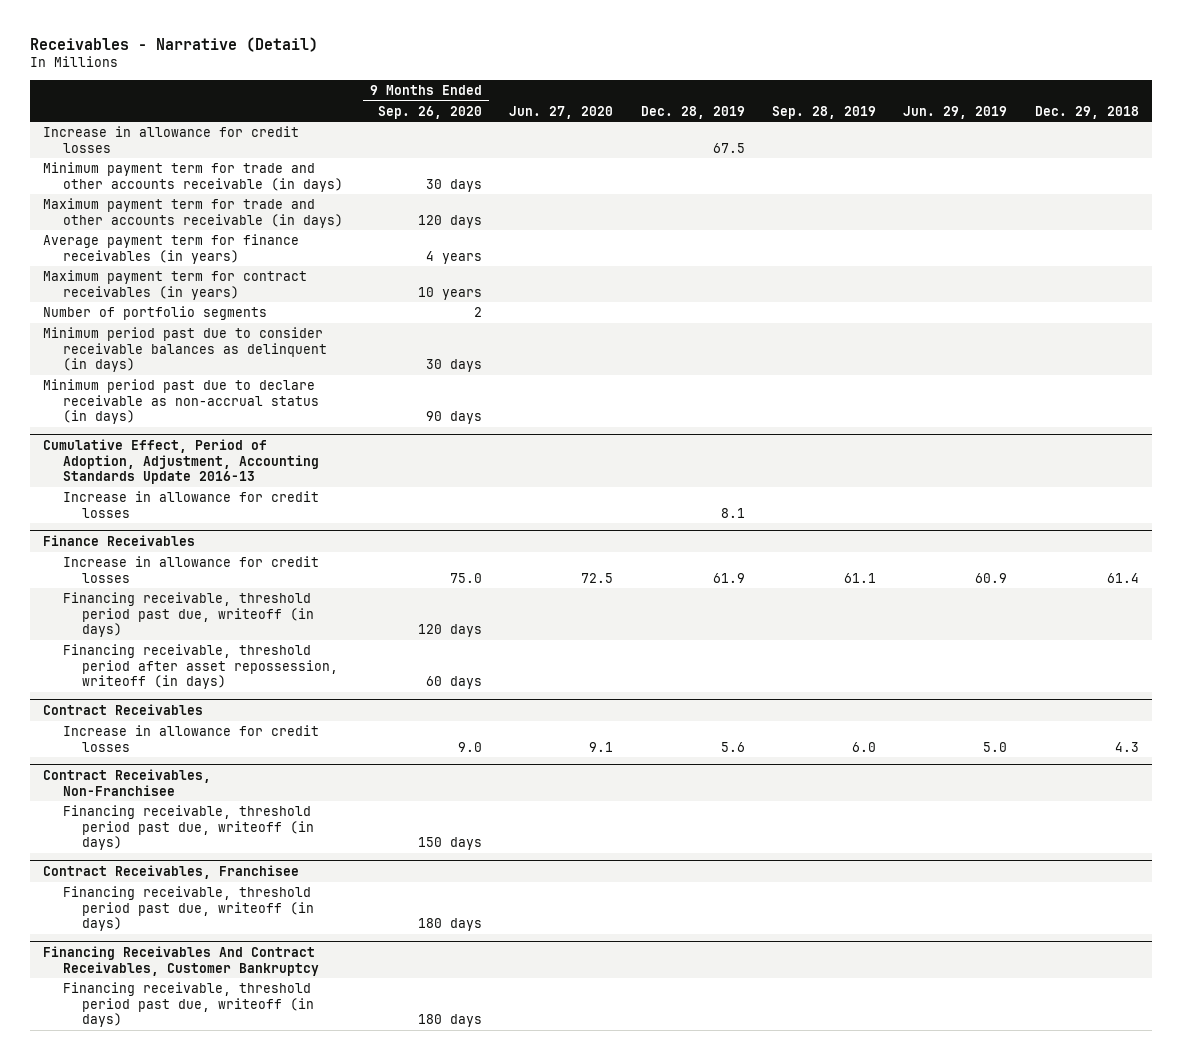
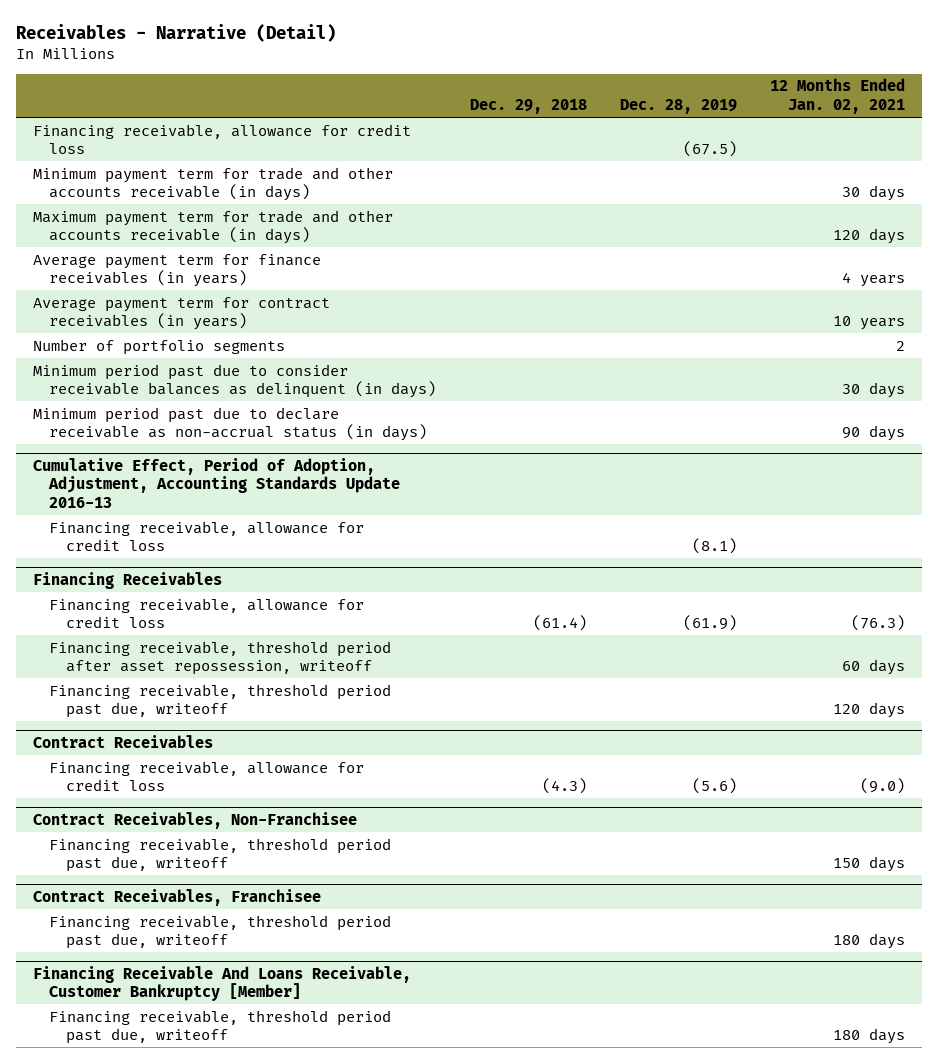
- | 9 Months Ended Sep. 26, 2020 | Jun. 27, 2020 | Dec. 28, 2019 | Sep. 28, 2019 | Jun. 29, 2019 | Dec. 29, 2018
+ | Dec. 29, 2018 | Dec. 28, 2019 | 12 Months Ended Jan. 02, 2021
- Increase in allowance for credit losses | | | 67.5 | | |
+ Financing receivable, allowance for credit loss | | (67.5) |
- Maximum payment term for contract receivables (in years) | 10 years | | | | |
+ Average payment term for contract receivables (in years) | | | 10 years
@ Cumulative Effect, Period of Adoption, Adjustment, Accounting Standards Update 2016-13
- Increase in allowance for credit losses | | | 8.1 | | |
- Finance Receivables
- Increase in allowance for credit losses | 75.0 | 72.5 | 61.9 | 61.1 | 60.9 | 61.4
- Financing receivable, threshold period past due, writeoff (in days) | 120 days | | | | |
- Financing receivable, threshold period after asset repossession, writeoff (in days) | 60 days | | | | |
@ Cumulative Effect, Period of Adoption, Adjustment, Accounting Standards Update 2016-13
+ Financing receivable, allowance for credit loss | | (8.1) |
+ Financing Receivables
+ Financing receivable, allowance for credit loss | (61.4) | (61.9) | (76.3)
+ Financing receivable, threshold period after asset repossession, writeoff | | | 60 days
+ Financing receivable, threshold period past due, writeoff | | | 120 days
@ Contract Receivables
- Increase in allowance for credit losses | 9.0 | 9.1 | 5.6 | 6.0 | 5.0 | 4.3
+ Financing receivable, allowance for credit loss | (4.3) | (5.6) | (9.0)
@ Contract Receivables, Non-Franchisee
- Financing receivable, threshold period past due, writeoff (in days) | 150 days | | | | |
+ Financing receivable, threshold period past due, writeoff | | | 150 days
@ Contract Receivables, Franchisee
- Financing receivable, threshold period past due, writeoff (in days) | 180 days | | | | |
- Financing Receivables And Contract Receivables, Customer Bankruptcy
- Financing receivable, threshold period past due, writeoff (in days) | 180 days | | | | |
@ Contract Receivables, Franchisee
+ Financing receivable, threshold period past due, writeoff | | | 180 days
+ Financing Receivable And Loans Receivable, Customer Bankruptcy [Member]
+ Financing receivable, threshold period past due, writeoff | | | 180 days

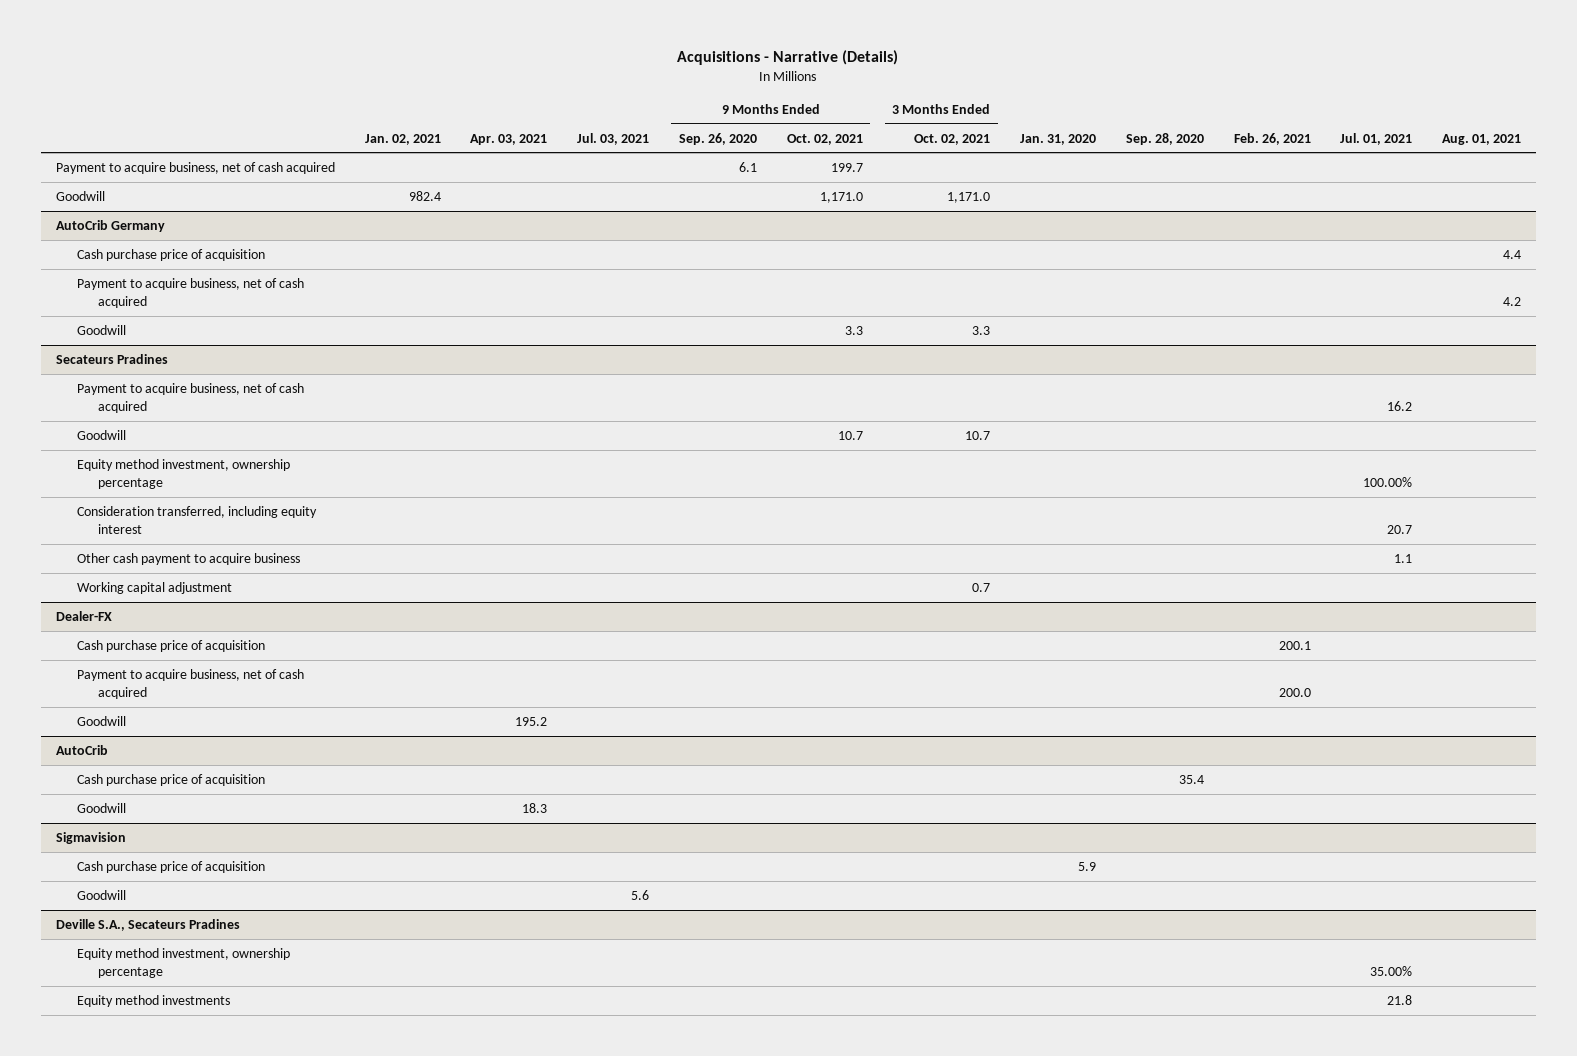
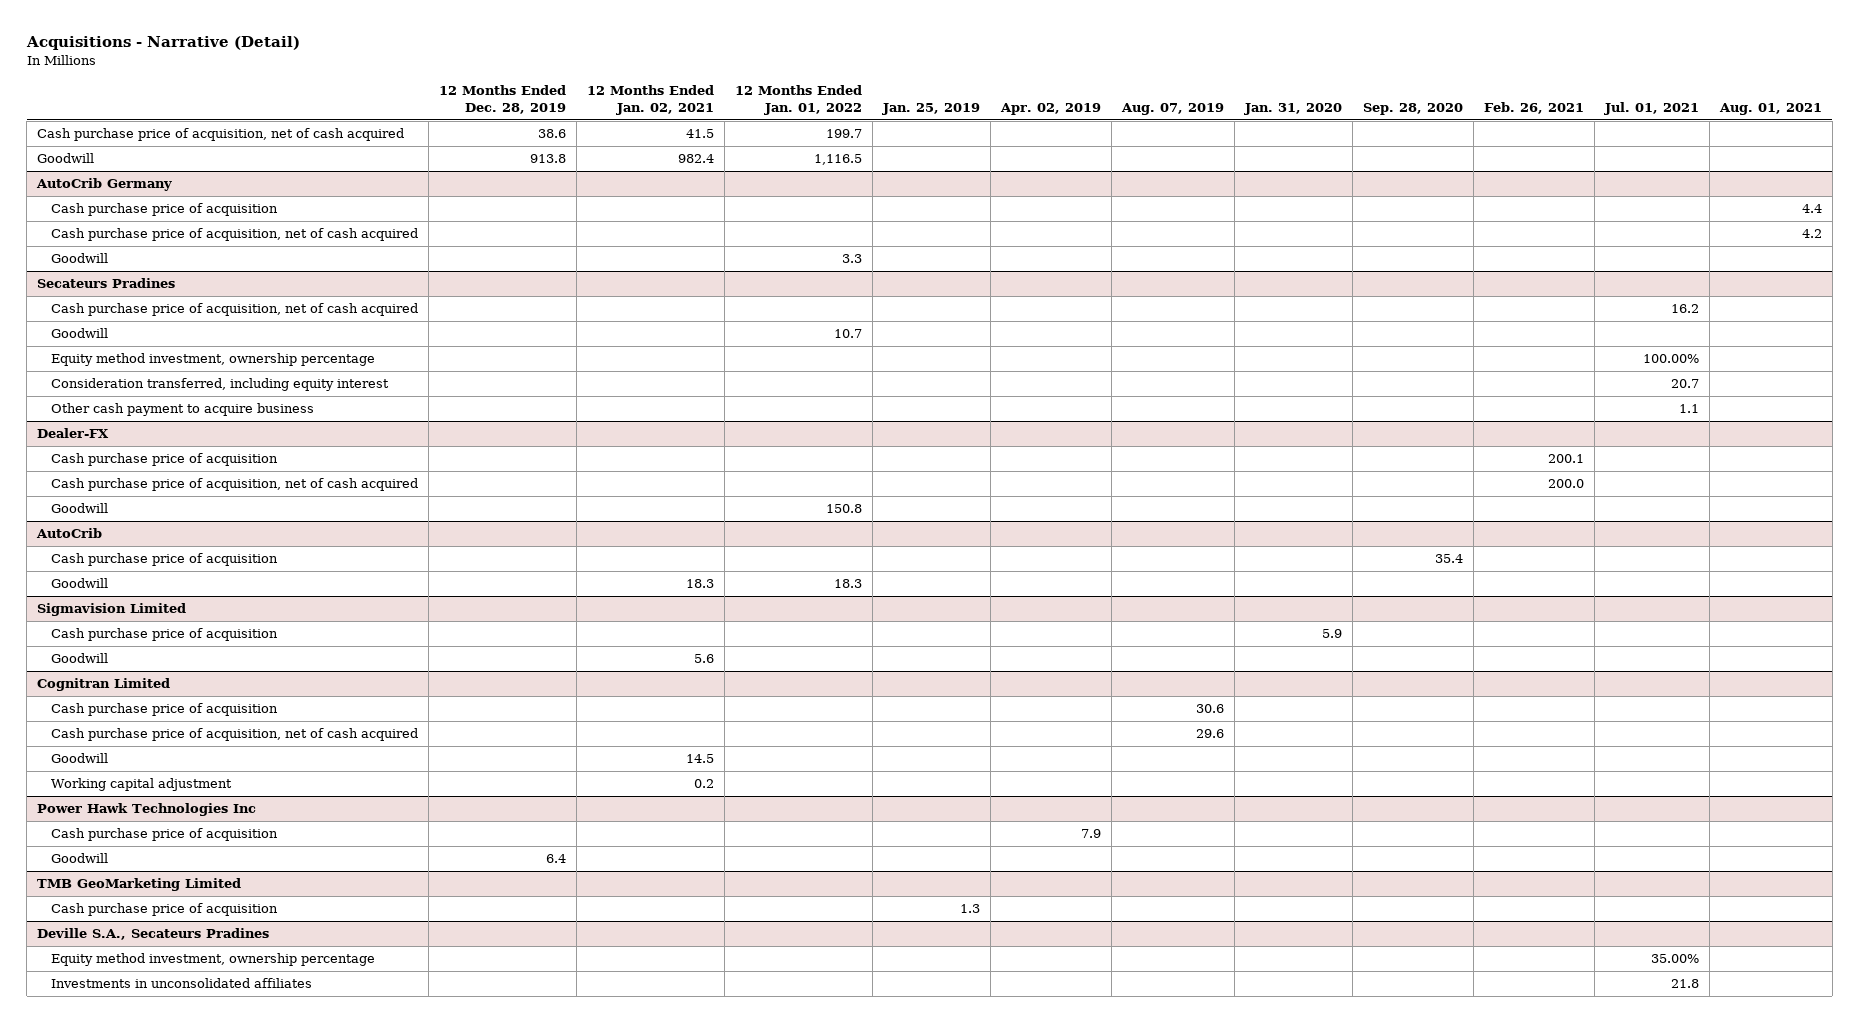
- Acquisitions - Narrative (Details)
+ Acquisitions - Narrative (Detail)
- | Jan. 02, 2021 | Apr. 03, 2021 | Jul. 03, 2021 | 9 Months Ended Sep. 26, 2020 | 9 Months Ended Oct. 02, 2021 | 3 Months Ended Oct. 02, 2021 | Jan. 31, 2020 | Sep. 28, 2020 | Feb. 26, 2021 | Jul. 01, 2021 | Aug. 01, 2021
+ | 12 Months Ended Dec. 28, 2019 | 12 Months Ended Jan. 02, 2021 | 12 Months Ended Jan. 01, 2022 | Jan. 25, 2019 | Apr. 02, 2019 | Aug. 07, 2019 | Jan. 31, 2020 | Sep. 28, 2020 | Feb. 26, 2021 | Jul. 01, 2021 | Aug. 01, 2021
- Payment to acquire business, net of cash acquired | | | | 6.1 | 199.7 | | | | | |
+ Cash purchase price of acquisition, net of cash acquired | 38.6 | 41.5 | 199.7 | | | | | | | |
@ AutoCrib Germany
- Payment to acquire business, net of cash acquired | | | | | | | | | | | 4.2
+ Cash purchase price of acquisition, net of cash acquired | | | | | | | | | | | 4.2
@ Secateurs Pradines
- Payment to acquire business, net of cash acquired | | | | | | | | | | 16.2 |
+ Cash purchase price of acquisition, net of cash acquired | | | | | | | | | | 16.2 |
- Working capital adjustment | | | | | | 0.7 | | | | |
@ Dealer-FX
- Payment to acquire business, net of cash acquired | | | | | | | | | 200.0 | |
+ Cash purchase price of acquisition, net of cash acquired | | | | | | | | | 200.0 | |
- Sigmavision
+ Sigmavision Limited
+ Cognitran Limited
+ Cash purchase price of acquisition | | | | | | 30.6 | | | | |
+ Cash purchase price of acquisition, net of cash acquired | | | | | | 29.6 | | | | |
+ Goodwill | | 14.5 | | | | | | | | |
+ Working capital adjustment | | 0.2 | | | | | | | | |
+ Power Hawk Technologies Inc
+ Cash purchase price of acquisition | | | | | 7.9 | | | | | |
+ Goodwill | 6.4 | | | | | | | | | |
+ TMB GeoMarketing Limited
+ Cash purchase price of acquisition | | | | 1.3 | | | | | | |
@ Deville S.A., Secateurs Pradines
- Equity method investments | | | | | | | | | | 21.8 |
+ Investments in unconsolidated affiliates | | | | | | | | | | 21.8 |

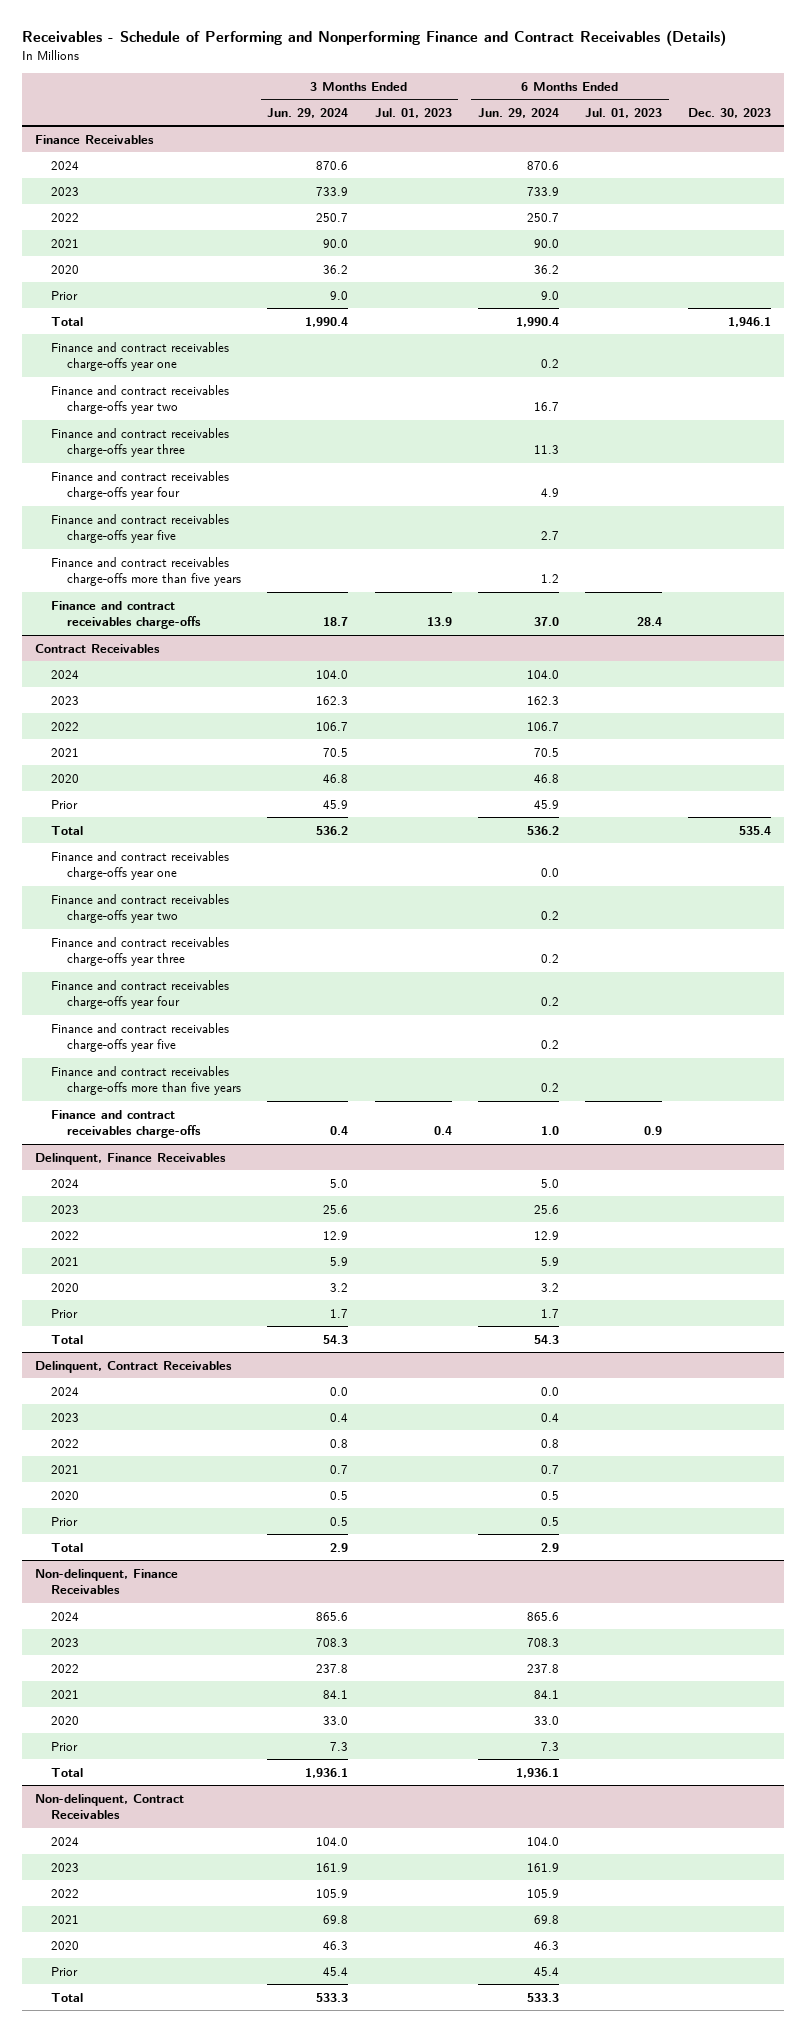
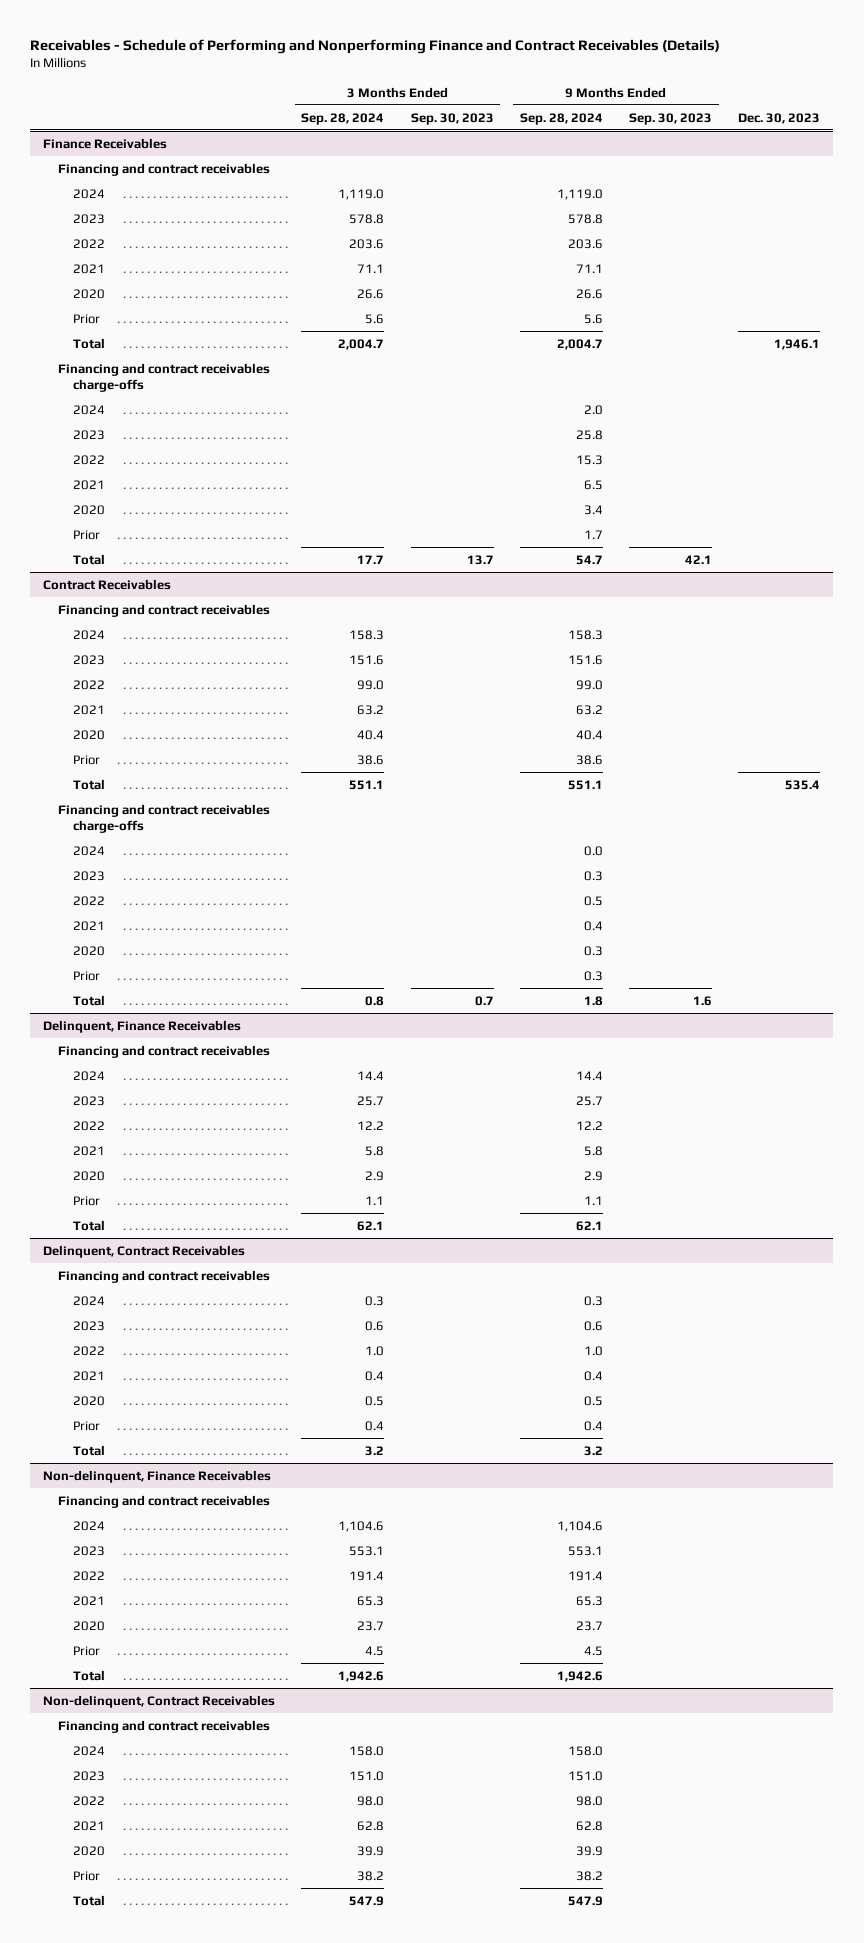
- | 3 Months Ended Jun. 29, 2024 | 3 Months Ended Jul. 01, 2023 | 6 Months Ended Jun. 29, 2024 | 6 Months Ended Jul. 01, 2023 | Dec. 30, 2023
+ | 3 Months Ended Sep. 28, 2024 | 3 Months Ended Sep. 30, 2023 | 9 Months Ended Sep. 28, 2024 | 9 Months Ended Sep. 30, 2023 | Dec. 30, 2023
@ Finance Receivables
+ Financing and contract receivables
- Finance and contract receivables charge-offs year one | | | 0.2 | |
- Finance and contract receivables charge-offs year two | | | 16.7 | |
- Finance and contract receivables charge-offs year three | | | 11.3 | |
- Finance and contract receivables charge-offs year four | | | 4.9 | |
- Finance and contract receivables charge-offs year five | | | 2.7 | |
- Finance and contract receivables charge-offs more than five years | | | 1.2 | |
- Finance and contract receivables charge-offs | 18.7 | 13.9 | 37.0 | 28.4 |
+ Financing and contract receivables charge-offs
+ 2024 | | | 2.0 | |
+ 2023 | | | 25.8 | |
+ 2022 | | | 15.3 | |
+ 2021 | | | 6.5 | |
+ 2020 | | | 3.4 | |
+ Prior | | | 1.7 | |
+ Total | 17.7 | 13.7 | 54.7 | 42.1 |
@ Contract Receivables
+ Financing and contract receivables
- Finance and contract receivables charge-offs year one | | | 0.0 | |
- Finance and contract receivables charge-offs year two | | | 0.2 | |
- Finance and contract receivables charge-offs year three | | | 0.2 | |
- Finance and contract receivables charge-offs year four | | | 0.2 | |
- Finance and contract receivables charge-offs year five | | | 0.2 | |
- Finance and contract receivables charge-offs more than five years | | | 0.2 | |
- Finance and contract receivables charge-offs | 0.4 | 0.4 | 1.0 | 0.9 |
+ Financing and contract receivables charge-offs
+ 2024 | | | 0.0 | |
+ 2023 | | | 0.3 | |
+ 2022 | | | 0.5 | |
+ 2021 | | | 0.4 | |
+ 2020 | | | 0.3 | |
+ Prior | | | 0.3 | |
+ Total | 0.8 | 0.7 | 1.8 | 1.6 |
@ Delinquent, Finance Receivables
+ Financing and contract receivables
@ Delinquent, Contract Receivables
+ Financing and contract receivables
@ Non-delinquent, Finance Receivables
+ Financing and contract receivables
@ Non-delinquent, Contract Receivables
+ Financing and contract receivables

